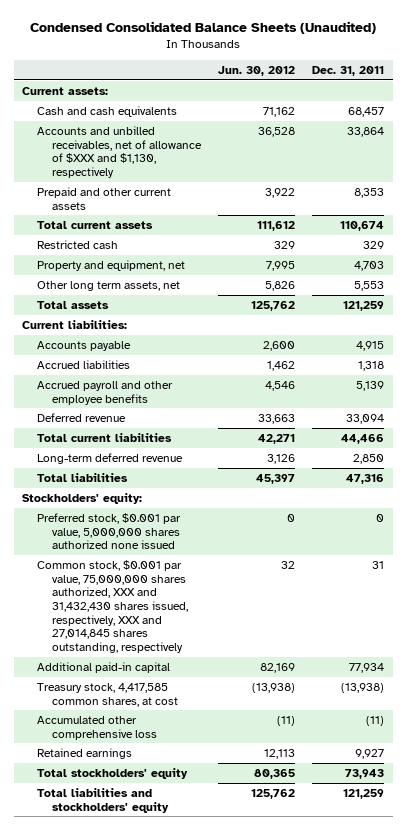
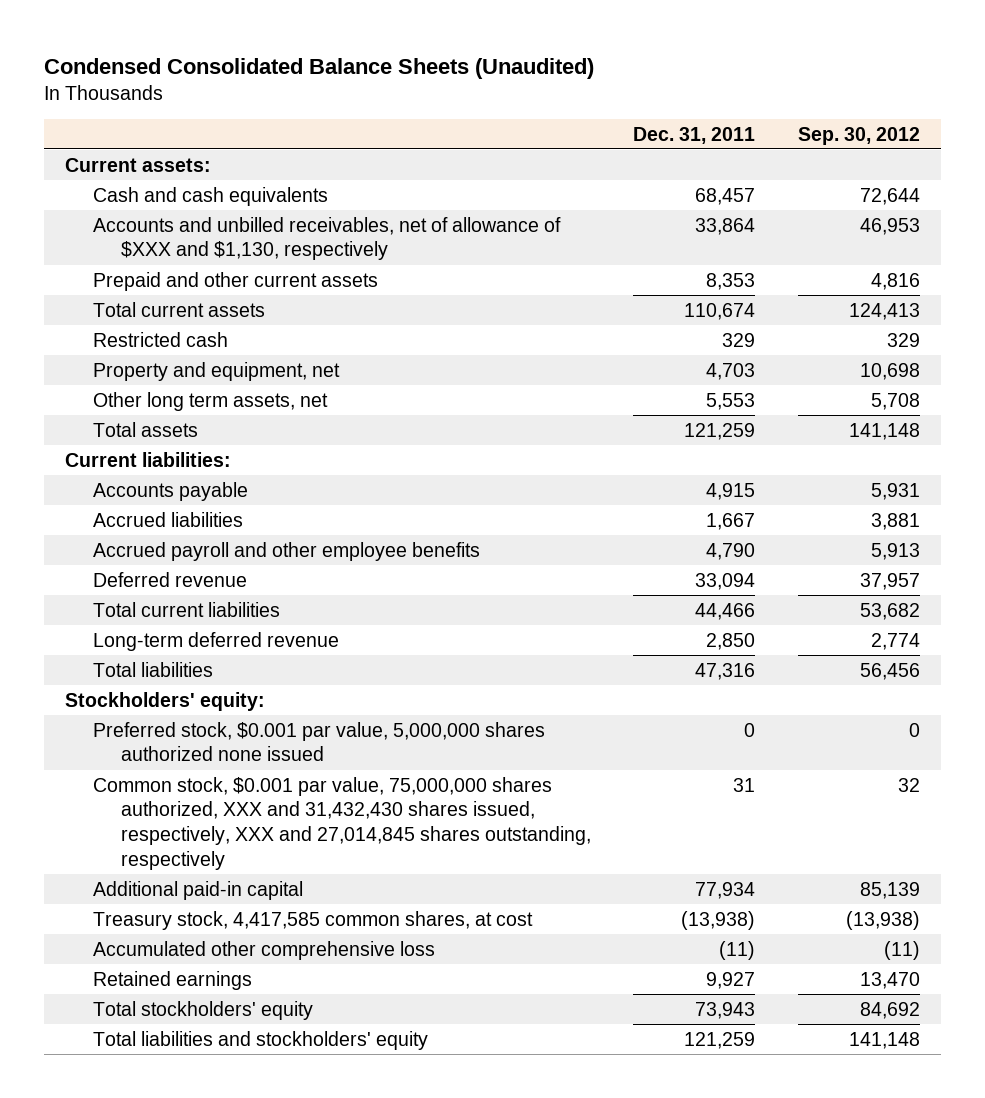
- | Jun. 30, 2012 | Dec. 31, 2011
+ | Dec. 31, 2011 | Sep. 30, 2012
- Accrued liabilities | 1,462 | 1,318
- Accrued payroll and other employee benefits | 4,546 | 5,139
+ Accrued liabilities | 1,667 | 3,881
+ Accrued payroll and other employee benefits | 4,790 | 5,913

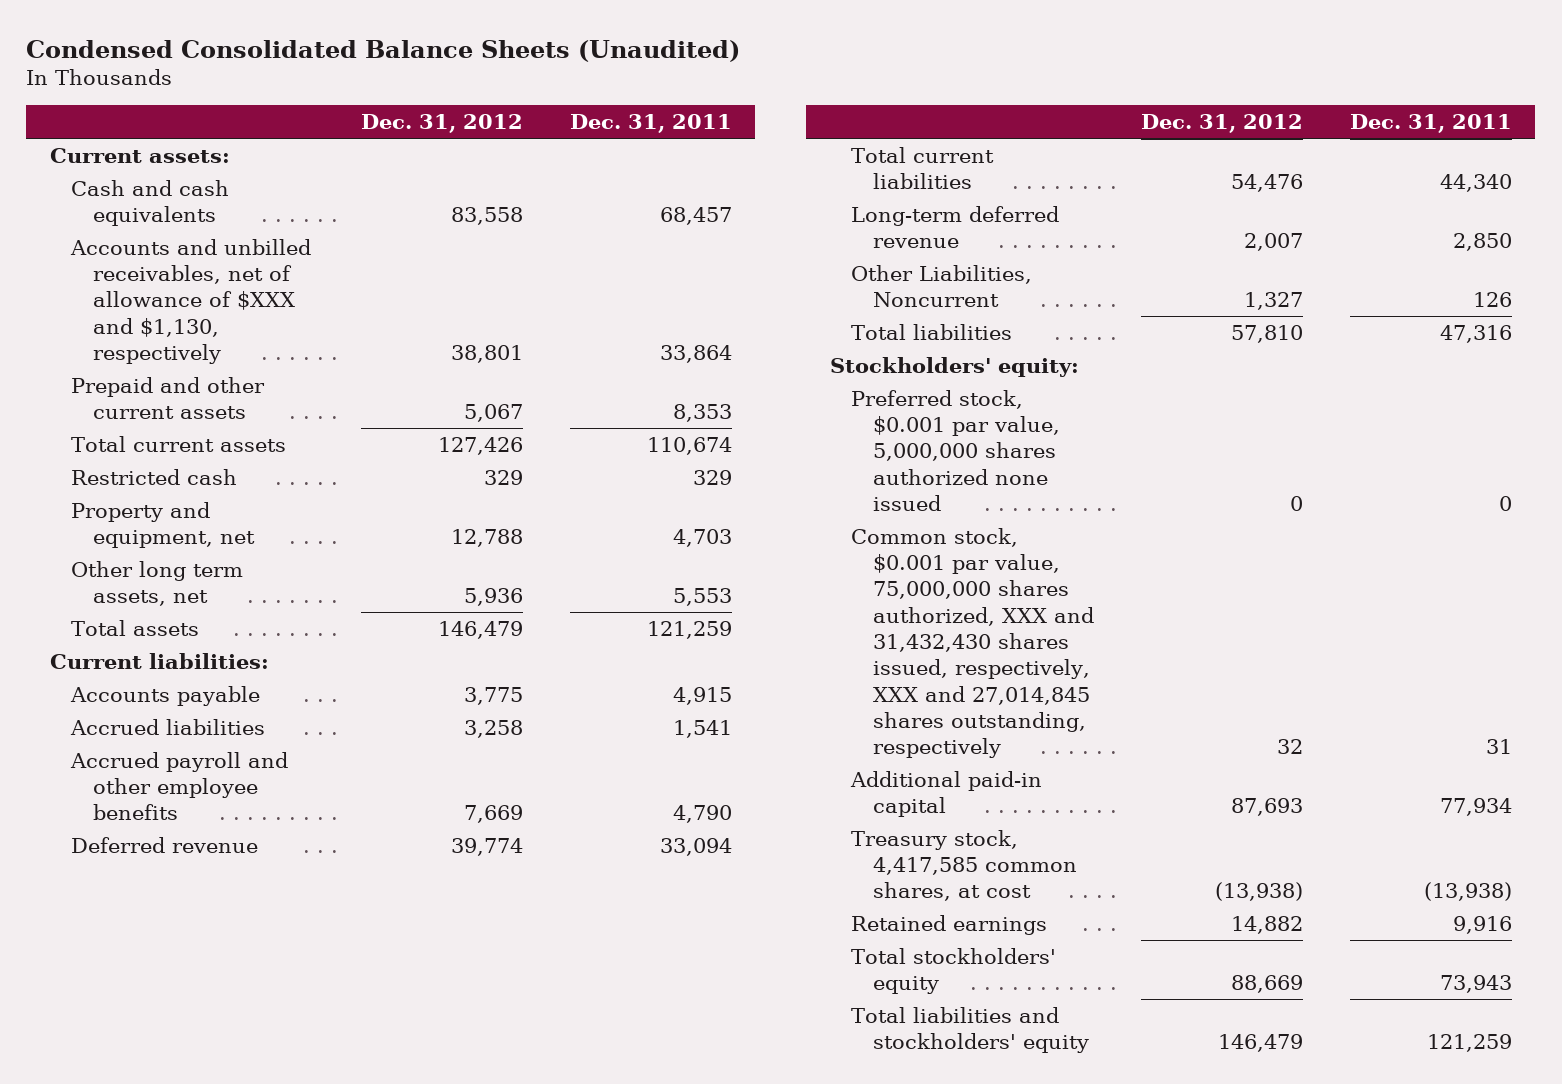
- | Dec. 31, 2011 | Sep. 30, 2012
+ | Dec. 31, 2012 | Dec. 31, 2011
- Accrued liabilities | 1,667 | 3,881
+ Accrued liabilities | 3,258 | 1,541
- Total current liabilities | 44,466 | 53,682
+ Total current liabilities | 54,476 | 44,340
+ Other Liabilities, Noncurrent | 1,327 | 126
- Accumulated other comprehensive loss | (11) | (11)
- Retained earnings | 9,927 | 13,470
+ Retained earnings | 14,882 | 9,916

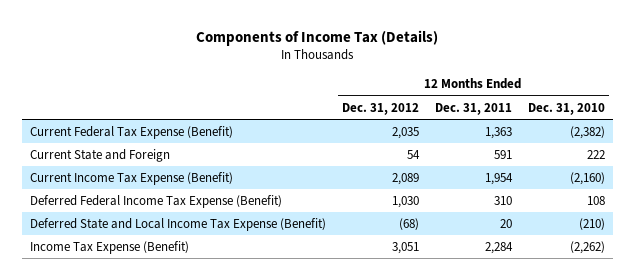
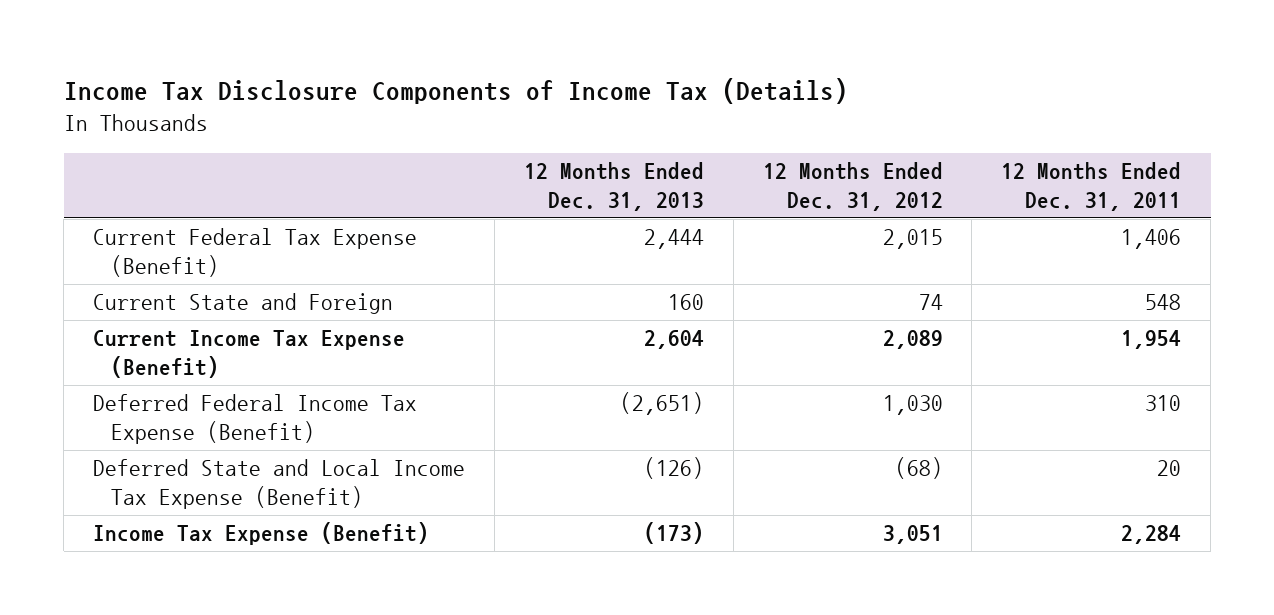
- Components of Income Tax (Details)
+ Income Tax Disclosure Components of Income Tax (Details)
- | 12 Months Ended Dec. 31, 2012 | 12 Months Ended Dec. 31, 2011 | 12 Months Ended Dec. 31, 2010
+ | 12 Months Ended Dec. 31, 2013 | 12 Months Ended Dec. 31, 2012 | 12 Months Ended Dec. 31, 2011
- Current Federal Tax Expense (Benefit) | 2,035 | 1,363 | (2,382)
- Current State and Foreign | 54 | 591 | 222
+ Current Federal Tax Expense (Benefit) | 2,444 | 2,015 | 1,406
+ Current State and Foreign | 160 | 74 | 548

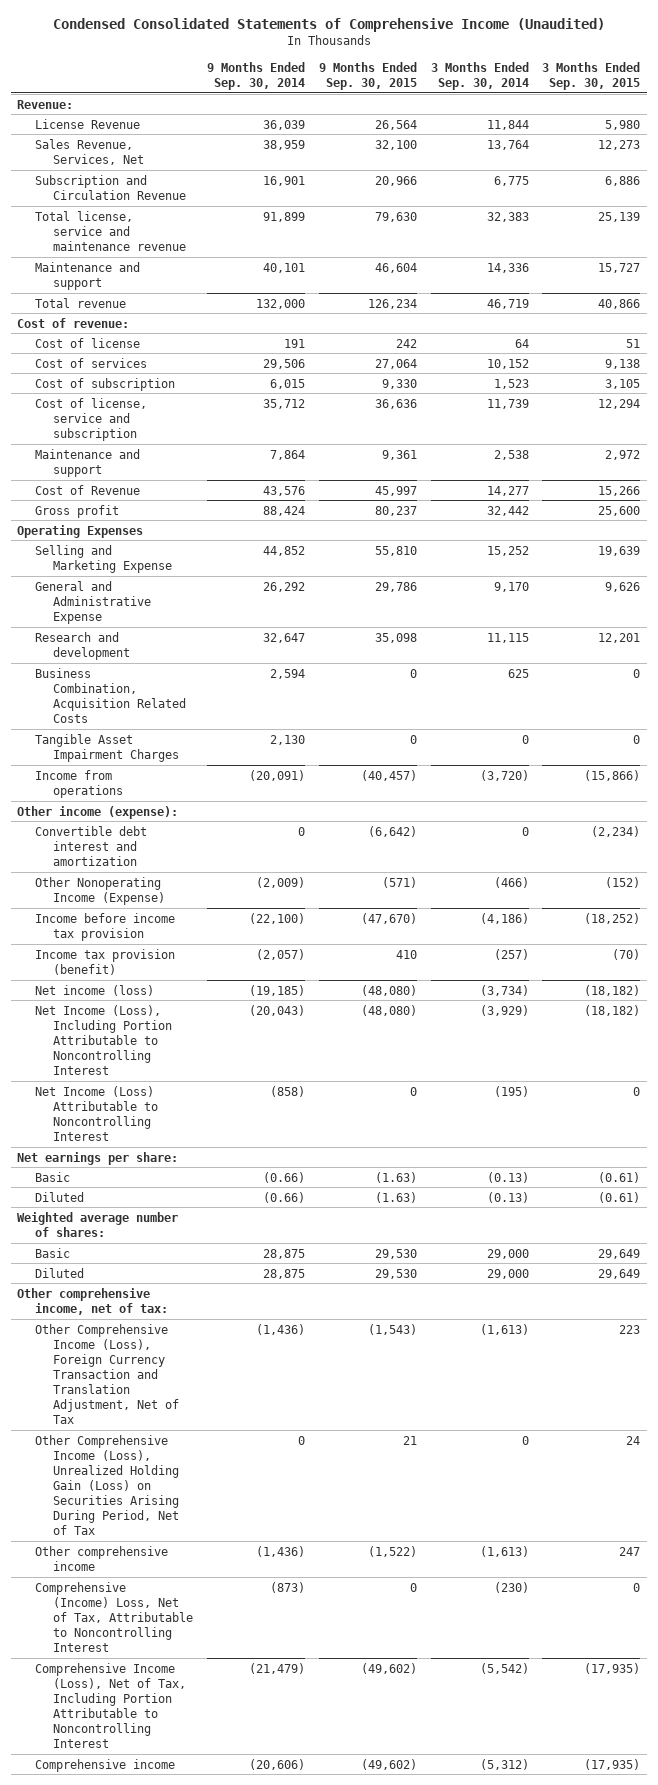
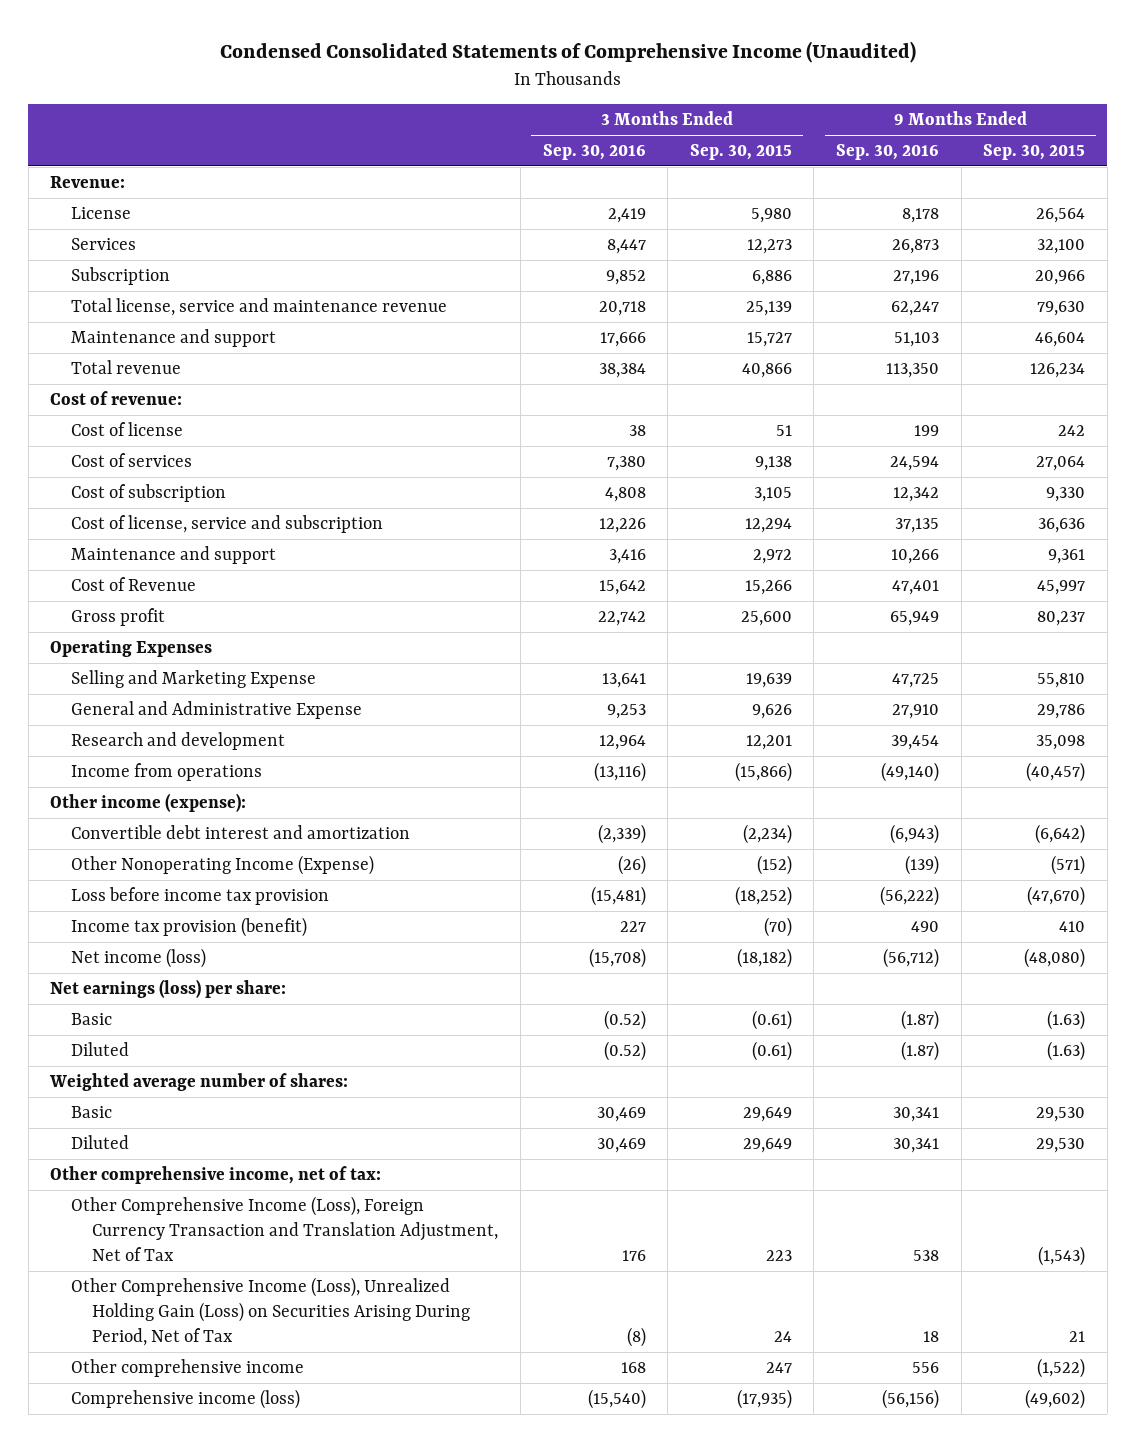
- | 9 Months Ended Sep. 30, 2014 | 9 Months Ended Sep. 30, 2015 | 3 Months Ended Sep. 30, 2014 | 3 Months Ended Sep. 30, 2015
+ | 3 Months Ended Sep. 30, 2016 | 3 Months Ended Sep. 30, 2015 | 9 Months Ended Sep. 30, 2016 | 9 Months Ended Sep. 30, 2015
- License Revenue | 36,039 | 26,564 | 11,844 | 5,980
- Sales Revenue, Services, Net | 38,959 | 32,100 | 13,764 | 12,273
- Subscription and Circulation Revenue | 16,901 | 20,966 | 6,775 | 6,886
+ License | 2,419 | 5,980 | 8,178 | 26,564
+ Services | 8,447 | 12,273 | 26,873 | 32,100
+ Subscription | 9,852 | 6,886 | 27,196 | 20,966
- Business Combination, Acquisition Related Costs | 2,594 | 0 | 625 | 0
- Tangible Asset Impairment Charges | 2,130 | 0 | 0 | 0
- Income before income tax provision | (22,100) | (47,670) | (4,186) | (18,252)
+ Loss before income tax provision | (15,481) | (18,252) | (56,222) | (47,670)
- Net Income (Loss), Including Portion Attributable to Noncontrolling Interest | (20,043) | (48,080) | (3,929) | (18,182)
- Net Income (Loss) Attributable to Noncontrolling Interest | (858) | 0 | (195) | 0
- Net earnings per share:
+ Net earnings (loss) per share:
- Comprehensive (Income) Loss, Net of Tax, Attributable to Noncontrolling Interest | (873) | 0 | (230) | 0
- Comprehensive Income (Loss), Net of Tax, Including Portion Attributable to Noncontrolling Interest | (21,479) | (49,602) | (5,542) | (17,935)
- Comprehensive income | (20,606) | (49,602) | (5,312) | (17,935)
+ Comprehensive income (loss) | (15,540) | (17,935) | (56,156) | (49,602)

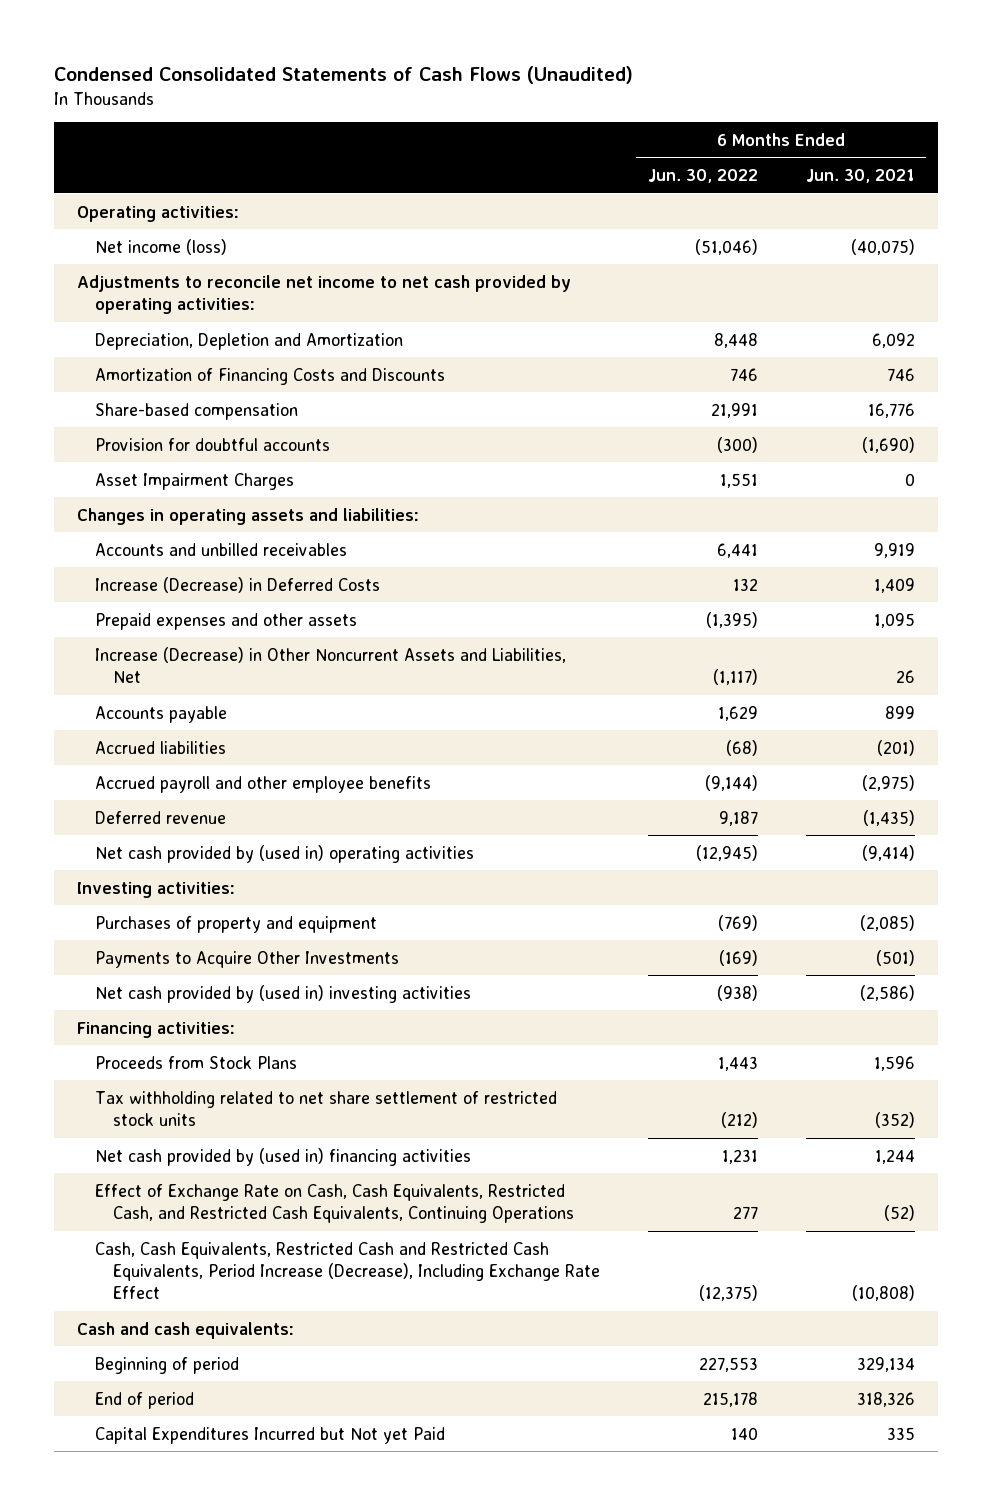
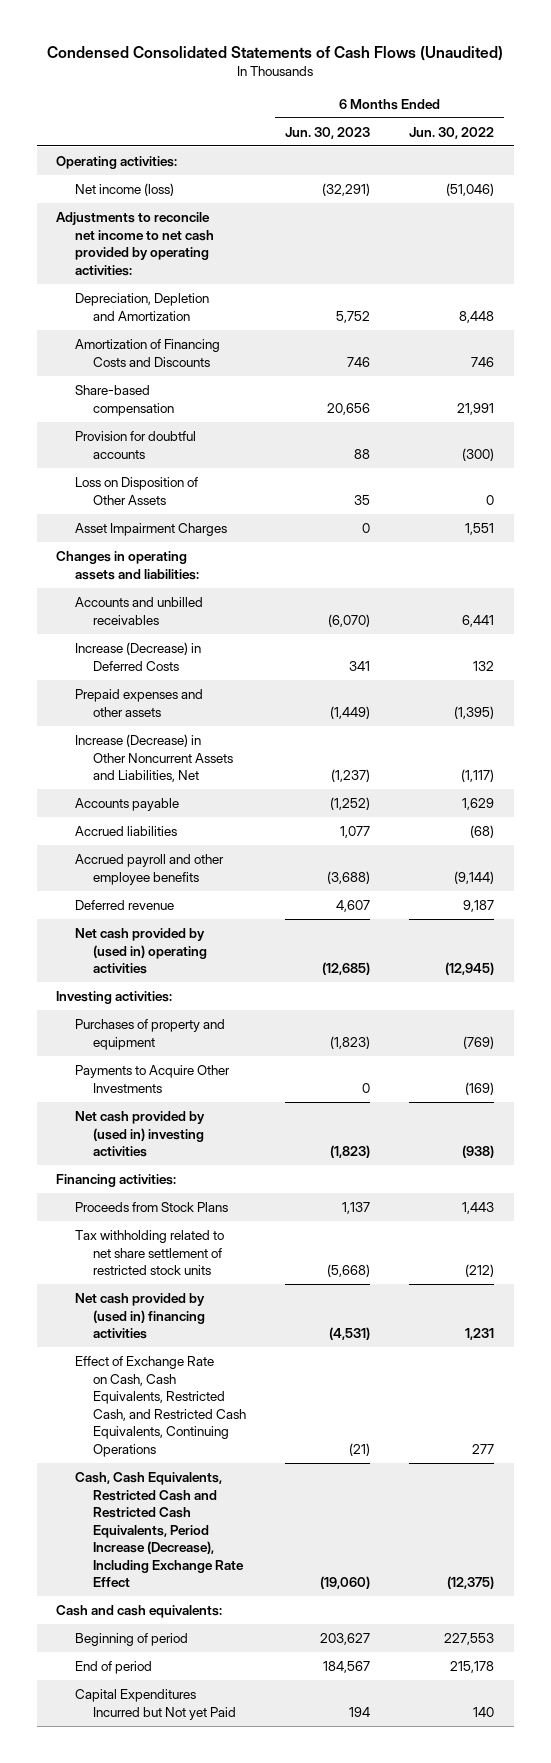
- | 6 Months Ended Jun. 30, 2022 | 6 Months Ended Jun. 30, 2021
+ | 6 Months Ended Jun. 30, 2023 | 6 Months Ended Jun. 30, 2022
+ Loss on Disposition of Other Assets | 35 | 0

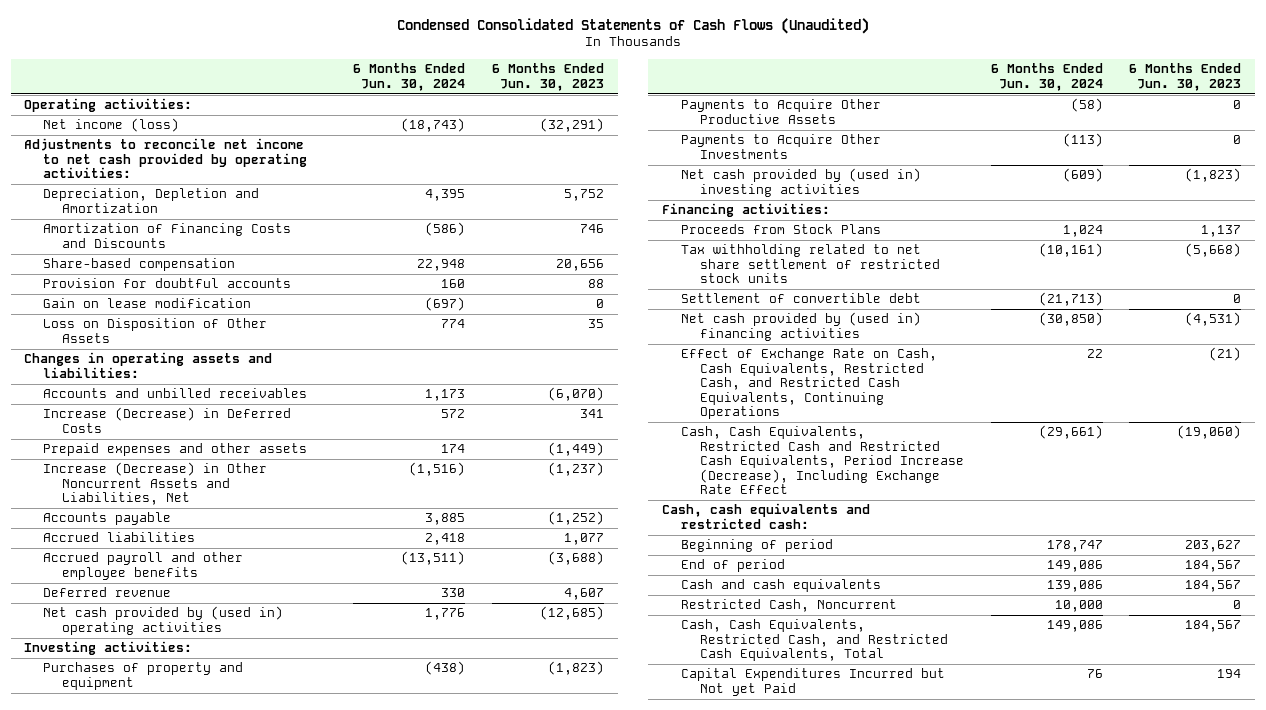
- | 6 Months Ended Jun. 30, 2023 | 6 Months Ended Jun. 30, 2022
+ | 6 Months Ended Jun. 30, 2024 | 6 Months Ended Jun. 30, 2023
+ Gain on lease modification | (697) | 0
- Asset Impairment Charges | 0 | 1,551
+ Payments to Acquire Other Productive Assets | (58) | 0
+ Settlement of convertible debt | (21,713) | 0
- Cash and cash equivalents:
+ Cash, cash equivalents and restricted cash:
+ Cash and cash equivalents | 139,086 | 184,567
+ Restricted Cash, Noncurrent | 10,000 | 0
+ Cash, Cash Equivalents, Restricted Cash, and Restricted Cash Equivalents, Total | 149,086 | 184,567

